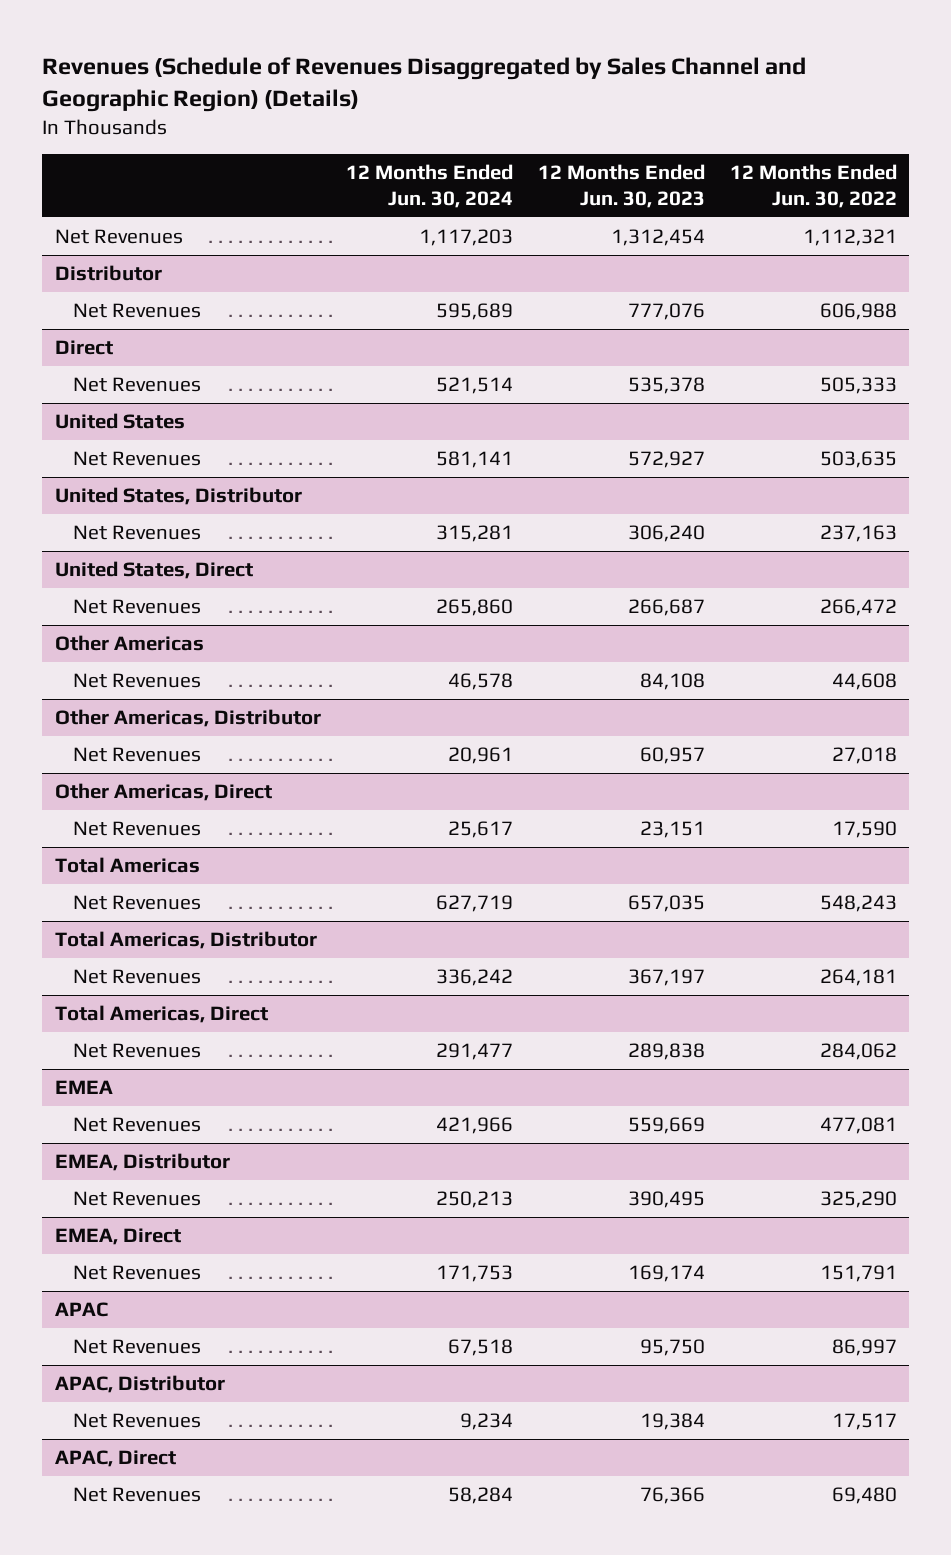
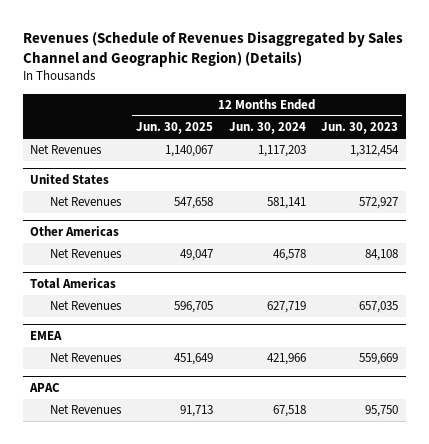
- | 12 Months Ended Jun. 30, 2024 | 12 Months Ended Jun. 30, 2023 | 12 Months Ended Jun. 30, 2022
+ | 12 Months Ended Jun. 30, 2025 | 12 Months Ended Jun. 30, 2024 | 12 Months Ended Jun. 30, 2023
- Distributor
- Net Revenues | 595,689 | 777,076 | 606,988
- Direct
- Net Revenues | 521,514 | 535,378 | 505,333
- United States, Distributor
- Net Revenues | 315,281 | 306,240 | 237,163
- United States, Direct
- Net Revenues | 265,860 | 266,687 | 266,472
- Other Americas, Distributor
- Net Revenues | 20,961 | 60,957 | 27,018
- Other Americas, Direct
- Net Revenues | 25,617 | 23,151 | 17,590
- Total Americas, Distributor
- Net Revenues | 336,242 | 367,197 | 264,181
- Total Americas, Direct
- Net Revenues | 291,477 | 289,838 | 284,062
- EMEA, Distributor
- Net Revenues | 250,213 | 390,495 | 325,290
- EMEA, Direct
- Net Revenues | 171,753 | 169,174 | 151,791
- APAC, Distributor
- Net Revenues | 9,234 | 19,384 | 17,517
- APAC, Direct
- Net Revenues | 58,284 | 76,366 | 69,480

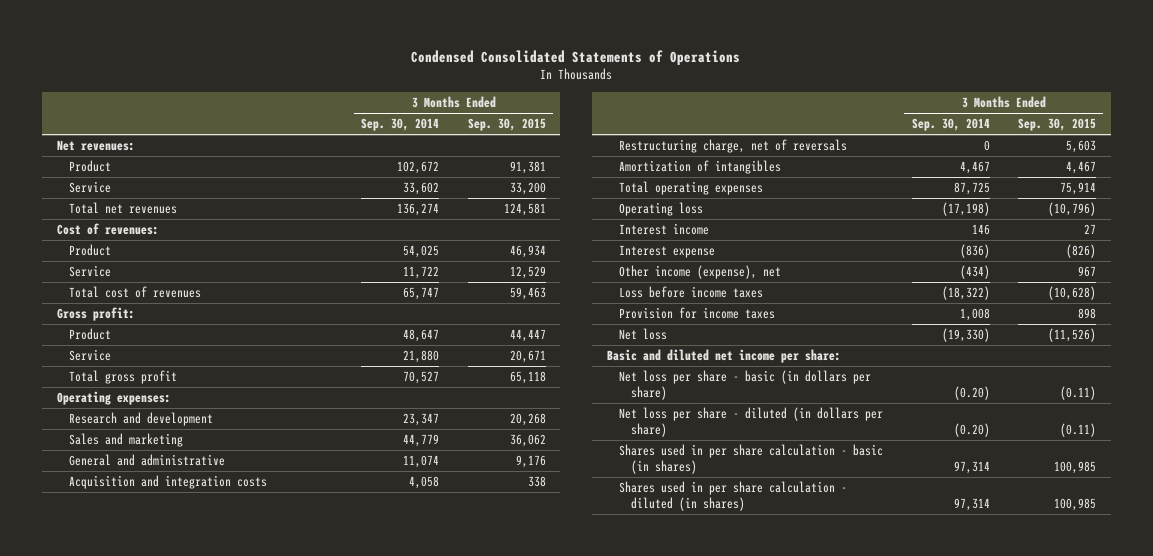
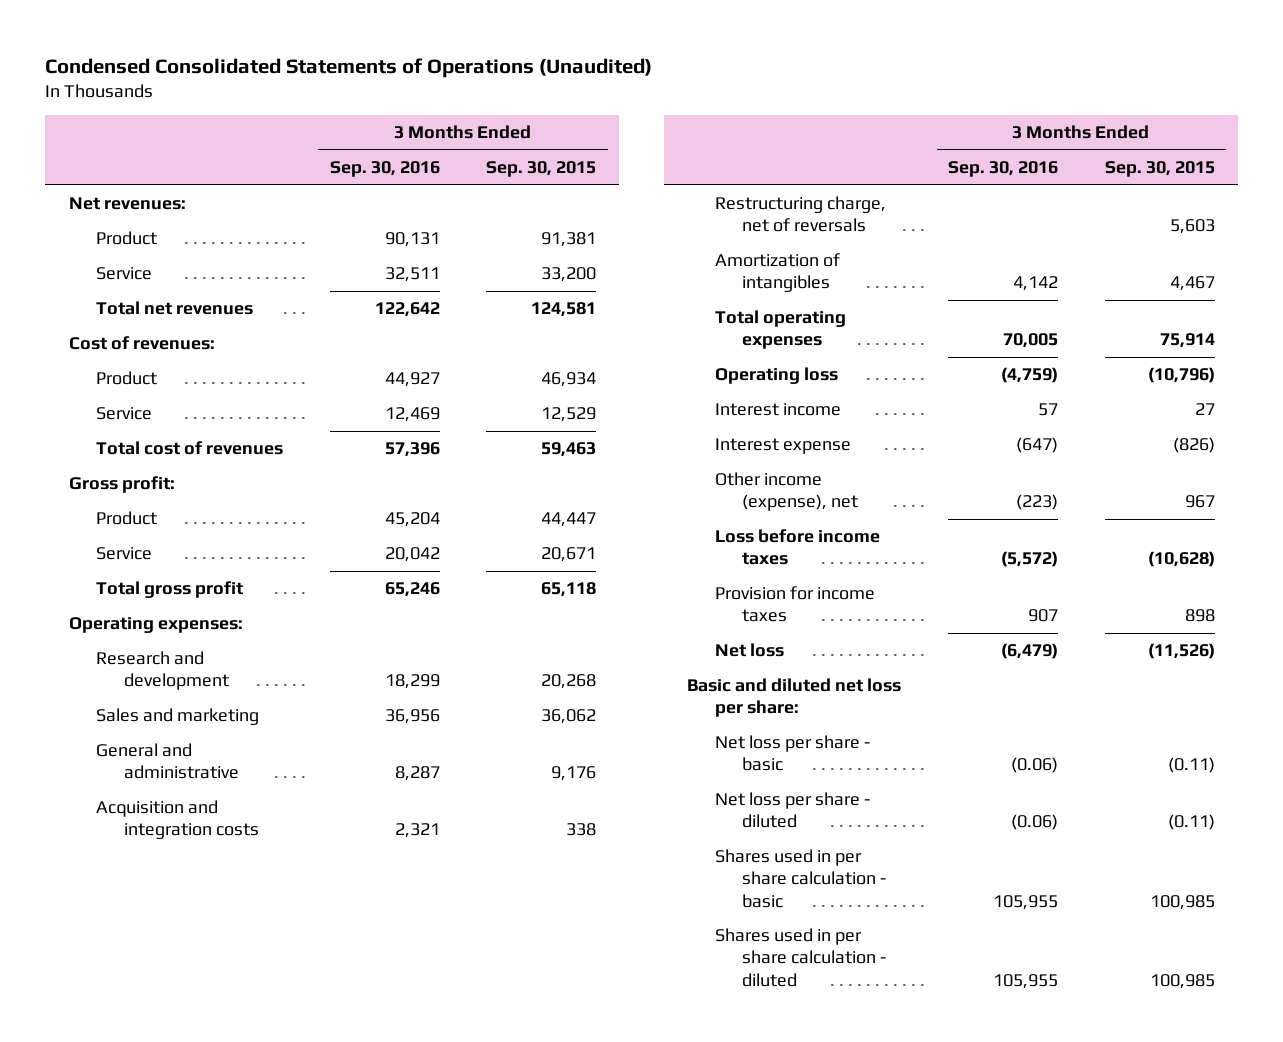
- Condensed Consolidated Statements of Operations
+ Condensed Consolidated Statements of Operations (Unaudited)
- | 3 Months Ended Sep. 30, 2014 | 3 Months Ended Sep. 30, 2015
+ | 3 Months Ended Sep. 30, 2016 | 3 Months Ended Sep. 30, 2015
- Basic and diluted net income per share:
- Net loss per share - basic (in dollars per share) | (0.20) | (0.11)
- Net loss per share - diluted (in dollars per share) | (0.20) | (0.11)
- Shares used in per share calculation - basic (in shares) | 97,314 | 100,985
- Shares used in per share calculation - diluted (in shares) | 97,314 | 100,985
+ Basic and diluted net loss per share:
+ Net loss per share - basic | (0.06) | (0.11)
+ Net loss per share - diluted | (0.06) | (0.11)
+ Shares used in per share calculation - basic | 105,955 | 100,985
+ Shares used in per share calculation - diluted | 105,955 | 100,985

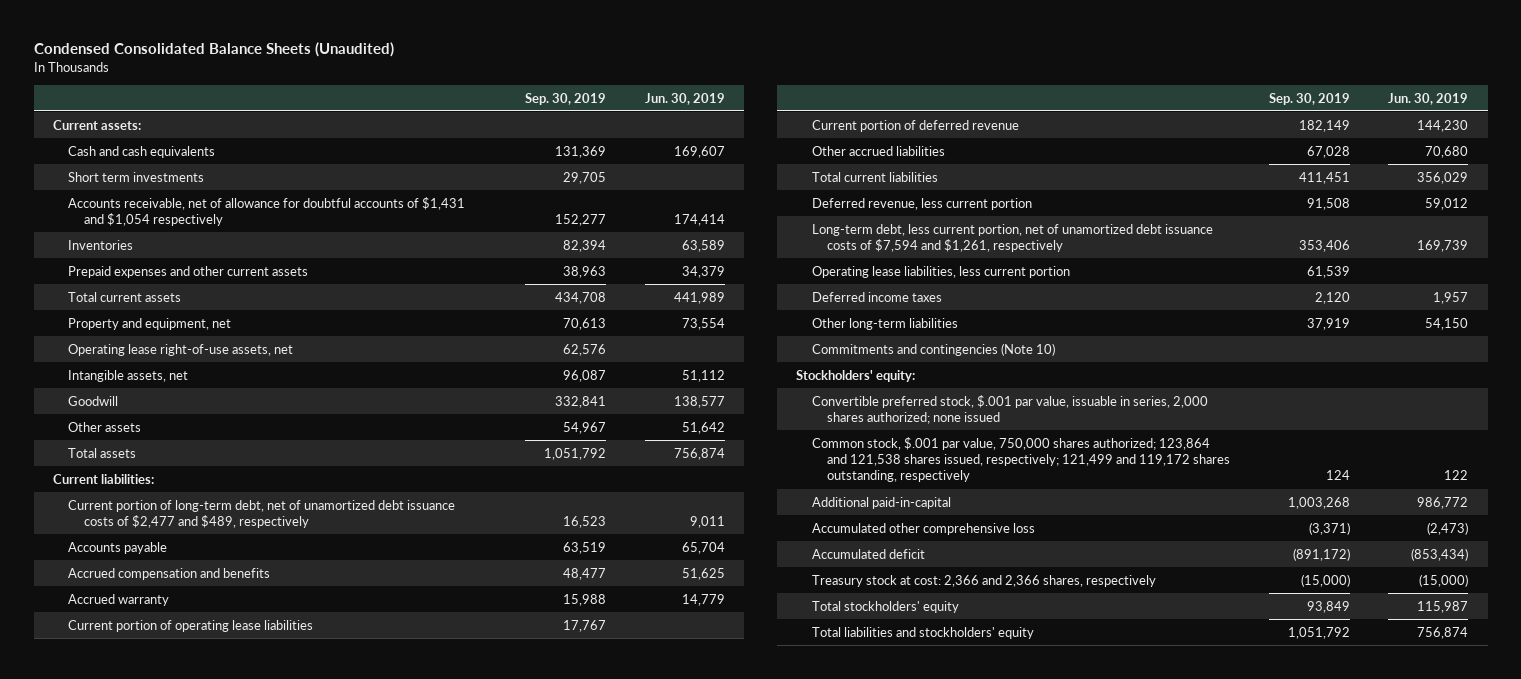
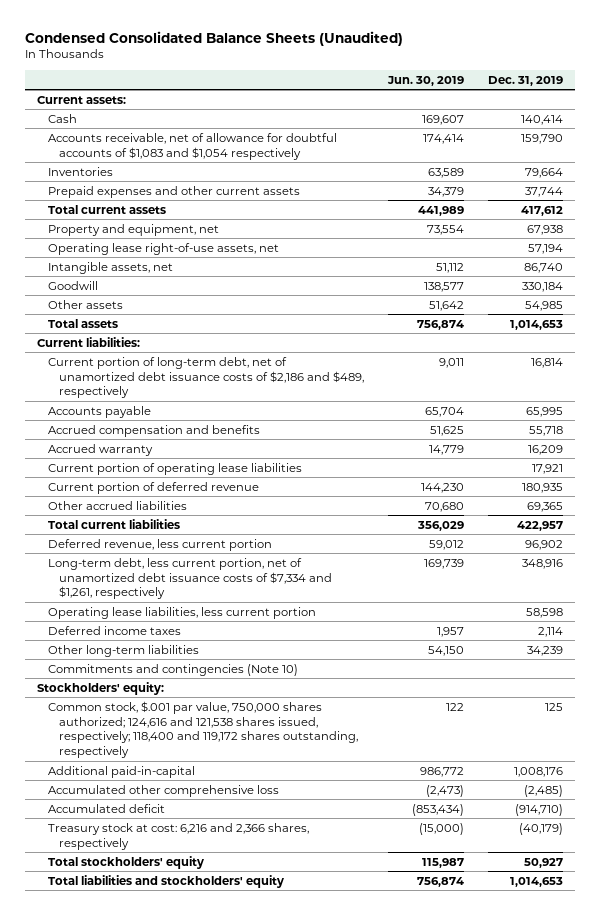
- | Sep. 30, 2019 | Jun. 30, 2019
+ | Jun. 30, 2019 | Dec. 31, 2019
- Cash and cash equivalents | 131,369 | 169,607
- Short term investments | 29,705 |
- Accounts receivable, net of allowance for doubtful accounts of $1,431 and $1,054 respectively | 152,277 | 174,414
+ Cash | 169,607 | 140,414
+ Accounts receivable, net of allowance for doubtful accounts of $1,083 and $1,054 respectively | 174,414 | 159,790
- Current portion of long-term debt, net of unamortized debt issuance costs of $2,477 and $489, respectively | 16,523 | 9,011
+ Current portion of long-term debt, net of unamortized debt issuance costs of $2,186 and $489, respectively | 9,011 | 16,814
- Long-term debt, less current portion, net of unamortized debt issuance costs of $7,594 and $1,261, respectively | 353,406 | 169,739
+ Long-term debt, less current portion, net of unamortized debt issuance costs of $7,334 and $1,261, respectively | 169,739 | 348,916
- Convertible preferred stock, $.001 par value, issuable in series, 2,000 shares authorized; none issued
- Common stock, $.001 par value, 750,000 shares authorized; 123,864 and 121,538 shares issued, respectively; 121,499 and 119,172 shares outstanding, respectively | 124 | 122
+ Common stock, $.001 par value, 750,000 shares authorized; 124,616 and 121,538 shares issued, respectively; 118,400 and 119,172 shares outstanding, respectively | 122 | 125
- Treasury stock at cost: 2,366 and 2,366 shares, respectively | (15,000) | (15,000)
+ Treasury stock at cost: 6,216 and 2,366 shares, respectively | (15,000) | (40,179)

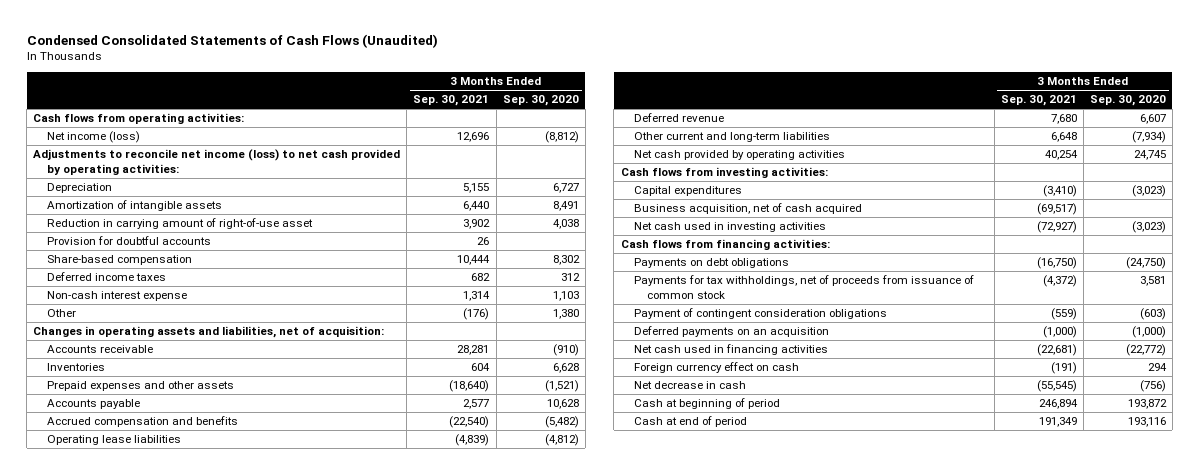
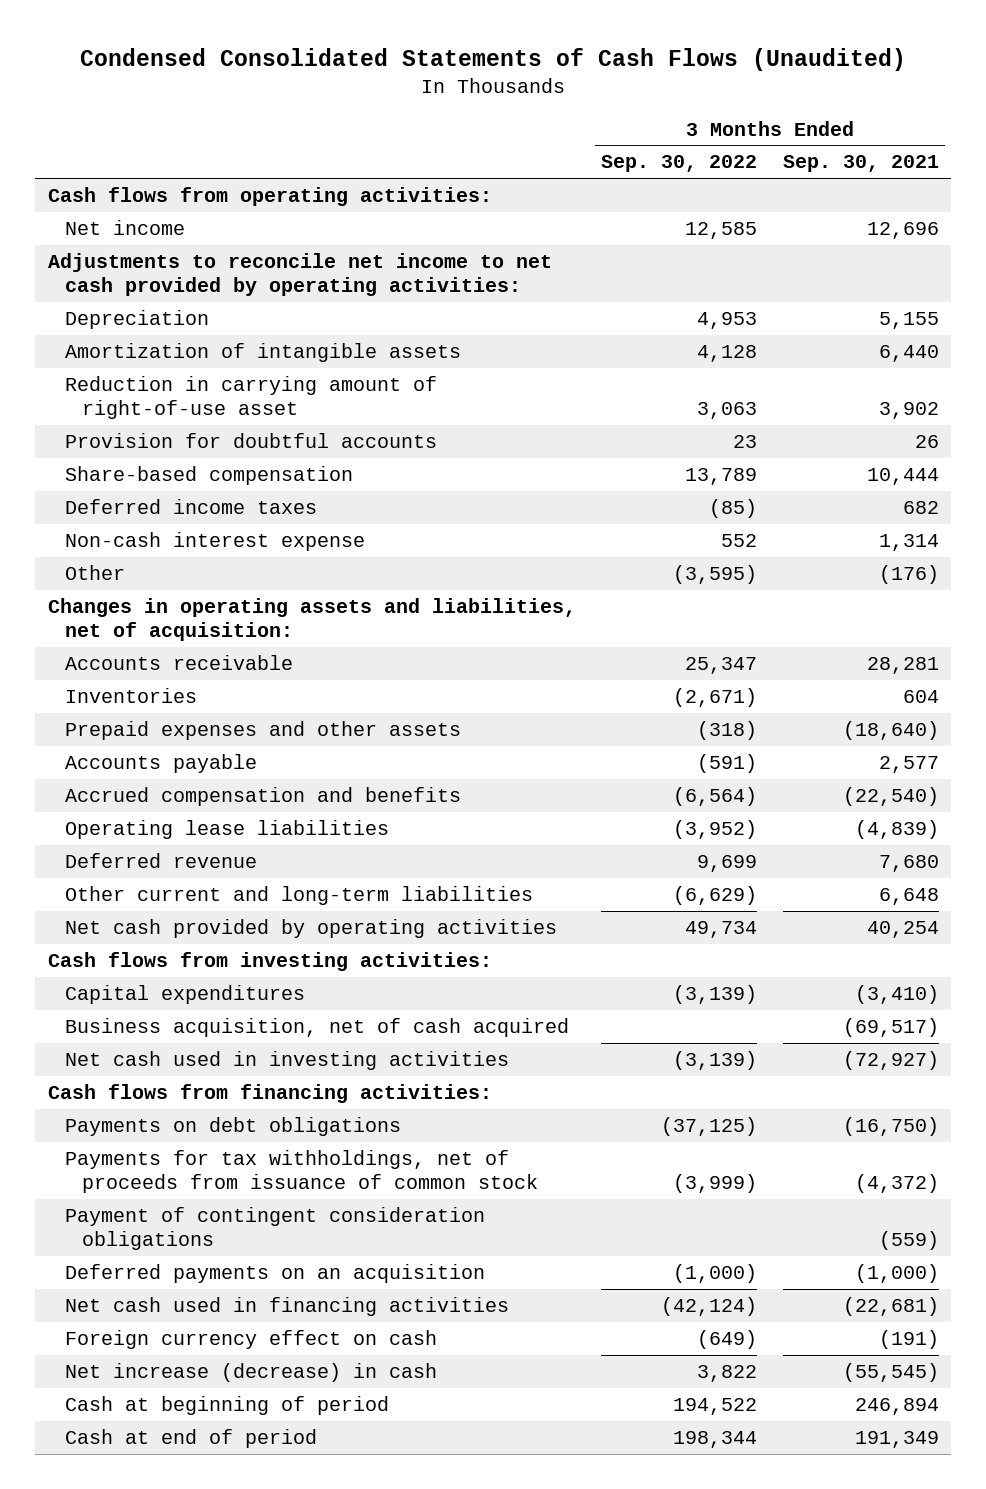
- | 3 Months Ended Sep. 30, 2021 | 3 Months Ended Sep. 30, 2020
+ | 3 Months Ended Sep. 30, 2022 | 3 Months Ended Sep. 30, 2021
- Net income (loss) | 12,696 | (8,812)
- Adjustments to reconcile net income (loss) to net cash provided by operating activities:
+ Net income | 12,585 | 12,696
+ Adjustments to reconcile net income to net cash provided by operating activities:
- Net decrease in cash | (55,545) | (756)
+ Net increase (decrease) in cash | 3,822 | (55,545)

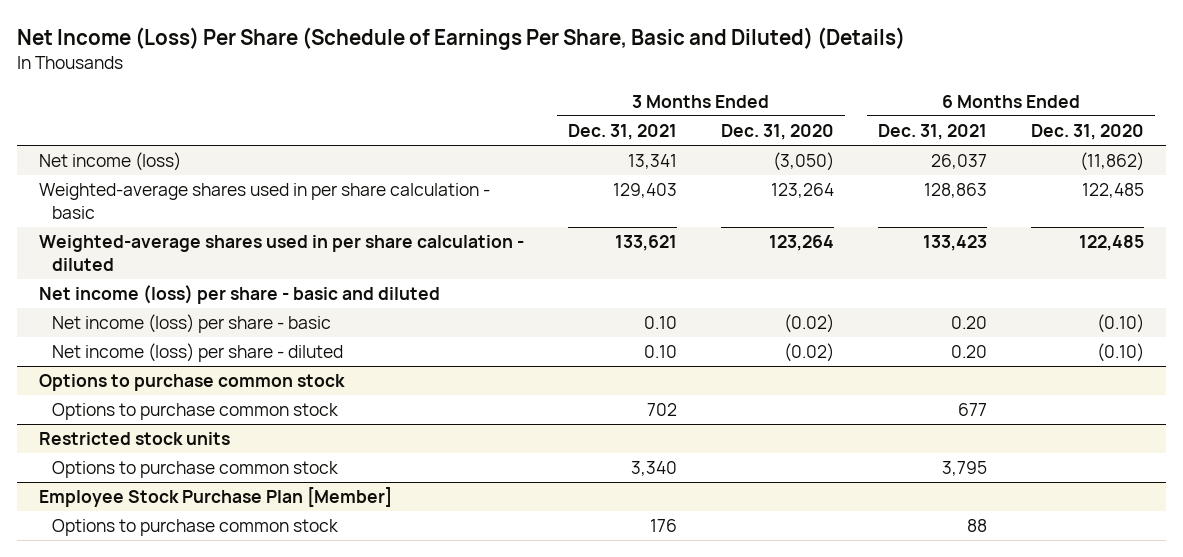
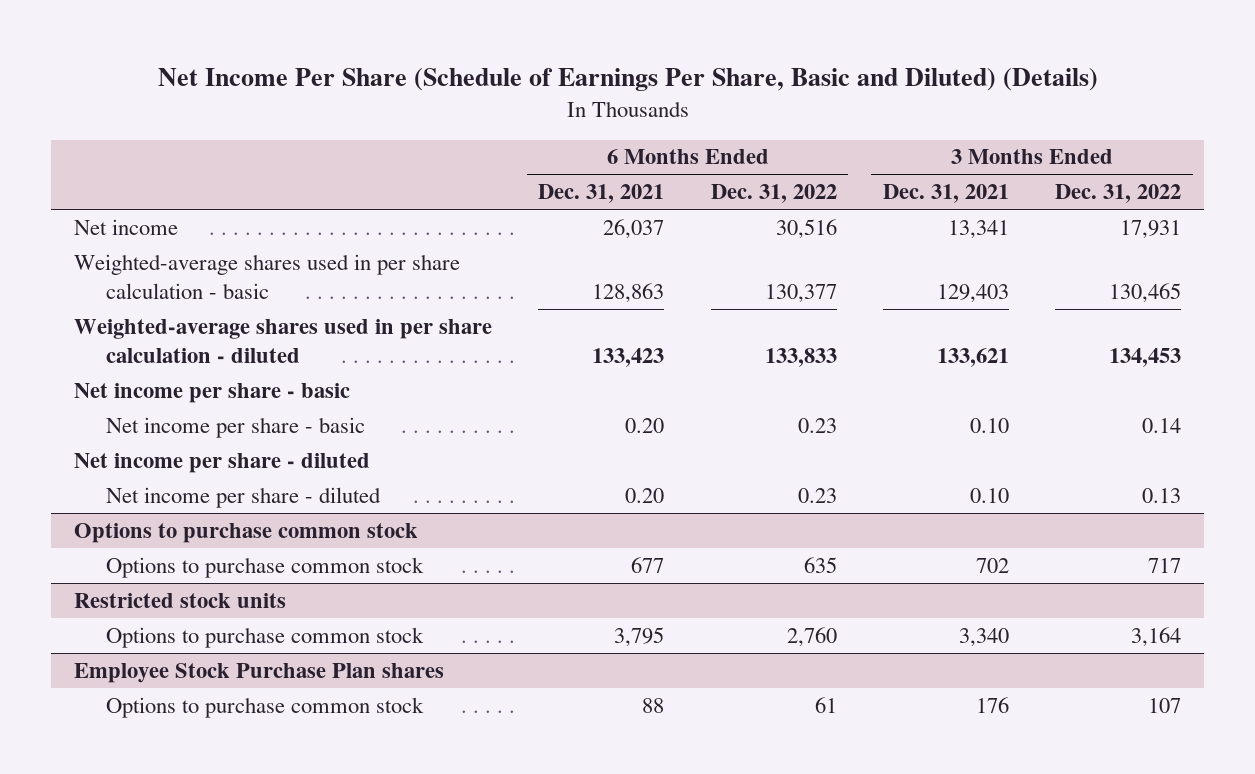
- Net Income (Loss) Per Share (Schedule of Earnings Per Share, Basic and Diluted) (Details)
+ Net Income Per Share (Schedule of Earnings Per Share, Basic and Diluted) (Details)
- | 3 Months Ended Dec. 31, 2021 | 3 Months Ended Dec. 31, 2020 | 6 Months Ended Dec. 31, 2021 | 6 Months Ended Dec. 31, 2020
+ | 6 Months Ended Dec. 31, 2021 | 6 Months Ended Dec. 31, 2022 | 3 Months Ended Dec. 31, 2021 | 3 Months Ended Dec. 31, 2022
- Net income (loss) | 13,341 | (3,050) | 26,037 | (11,862)
+ Net income | 26,037 | 30,516 | 13,341 | 17,931
- Net income (loss) per share - basic and diluted
- Net income (loss) per share - basic | 0.10 | (0.02) | 0.20 | (0.10)
- Net income (loss) per share - diluted | 0.10 | (0.02) | 0.20 | (0.10)
+ Net income per share - basic
+ Net income per share - basic | 0.20 | 0.23 | 0.10 | 0.14
+ Net income per share - diluted
+ Net income per share - diluted | 0.20 | 0.23 | 0.10 | 0.13
- Employee Stock Purchase Plan [Member]
+ Employee Stock Purchase Plan shares

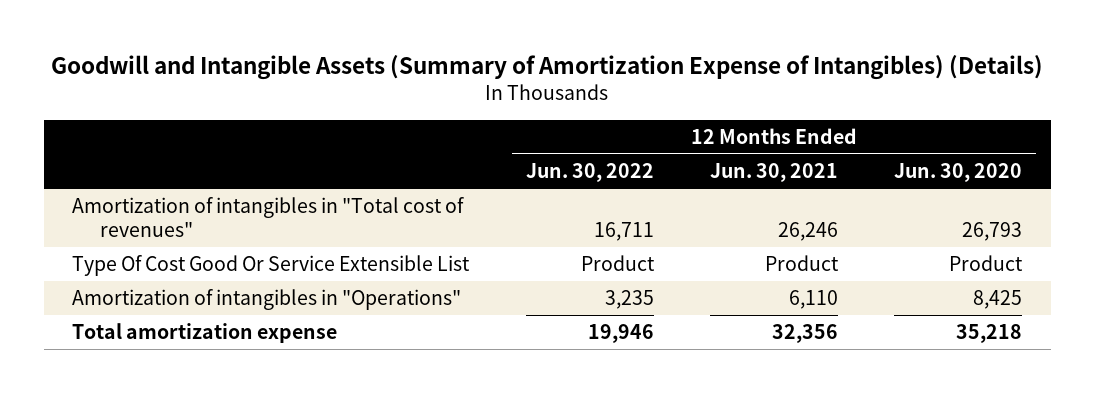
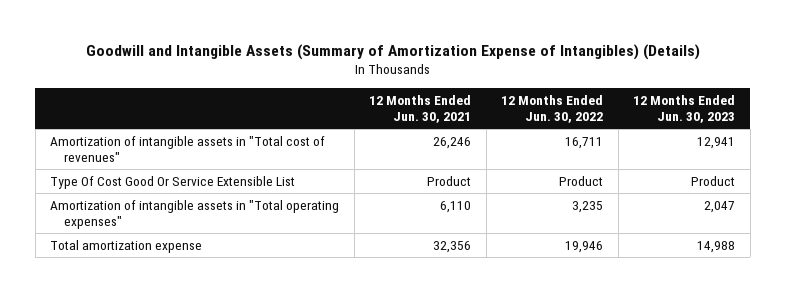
- | 12 Months Ended Jun. 30, 2022 | 12 Months Ended Jun. 30, 2021 | 12 Months Ended Jun. 30, 2020
+ | 12 Months Ended Jun. 30, 2021 | 12 Months Ended Jun. 30, 2022 | 12 Months Ended Jun. 30, 2023
- Amortization of intangibles in "Total cost of revenues" | 16,711 | 26,246 | 26,793
+ Amortization of intangible assets in "Total cost of revenues" | 26,246 | 16,711 | 12,941
- Amortization of intangibles in "Operations" | 3,235 | 6,110 | 8,425
+ Amortization of intangible assets in "Total operating expenses" | 6,110 | 3,235 | 2,047

